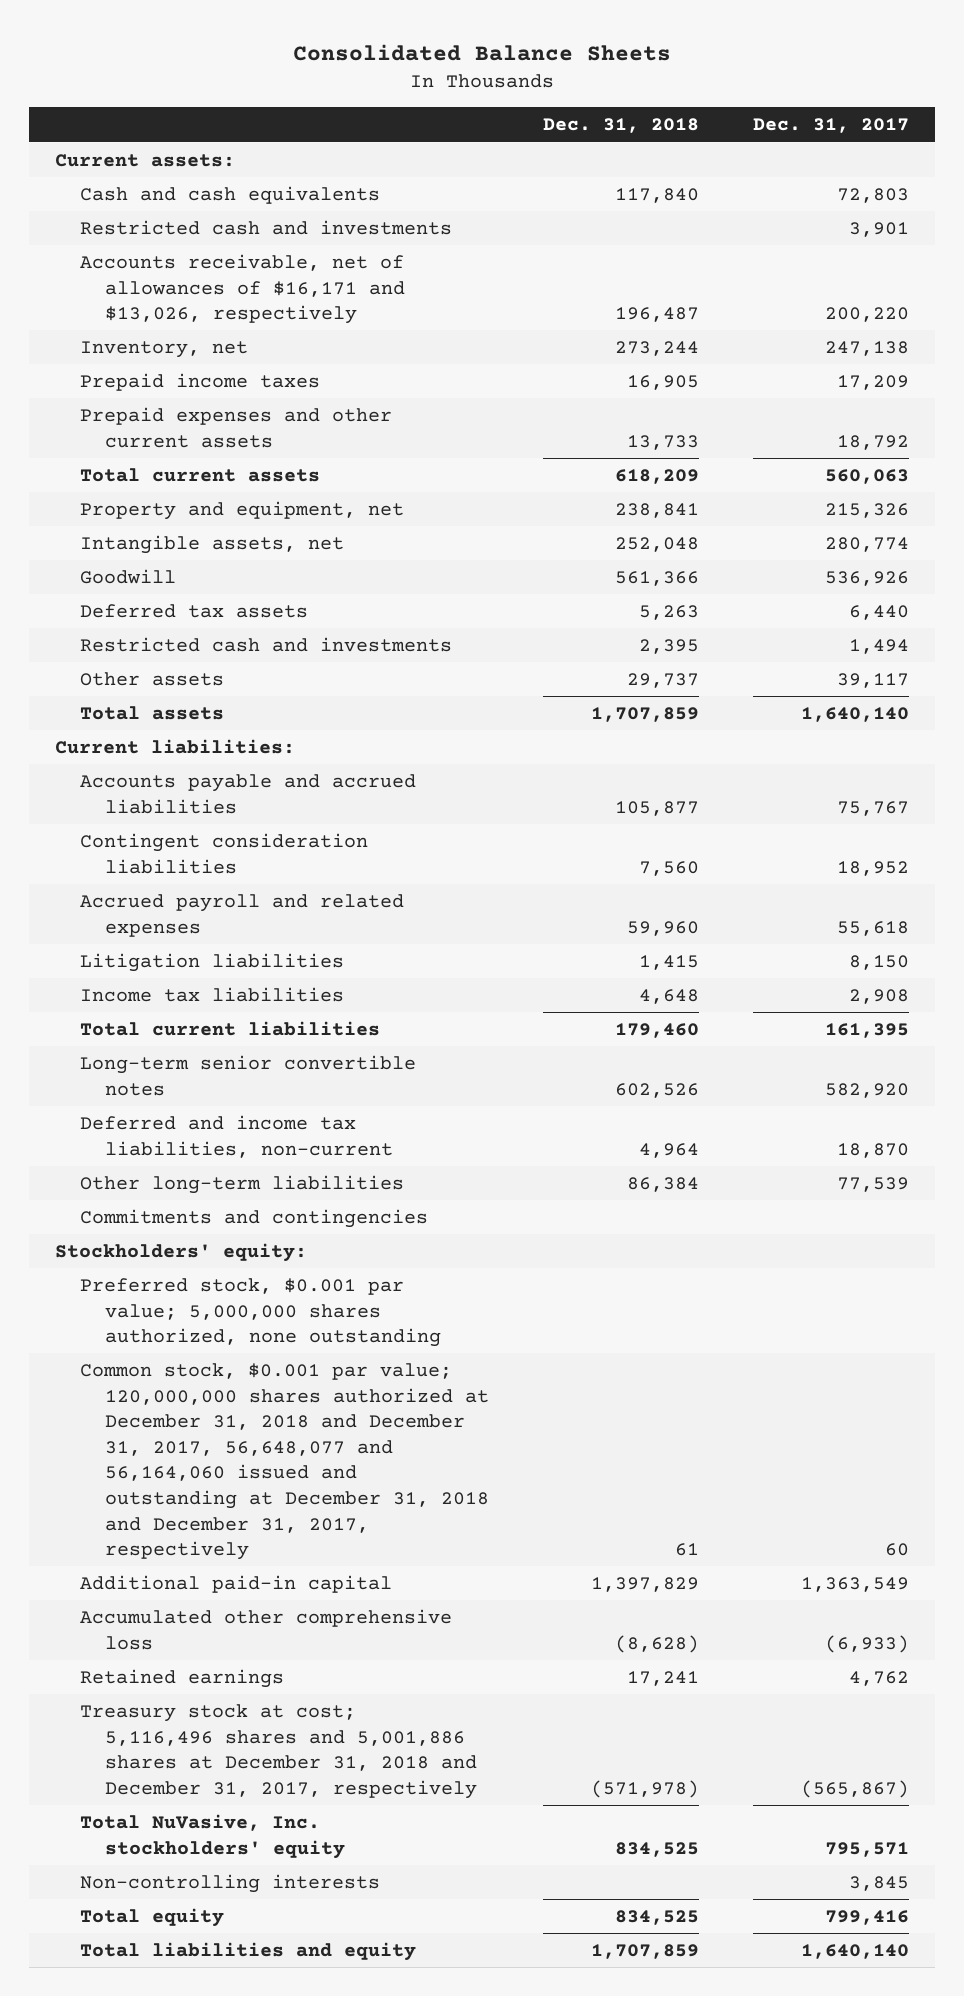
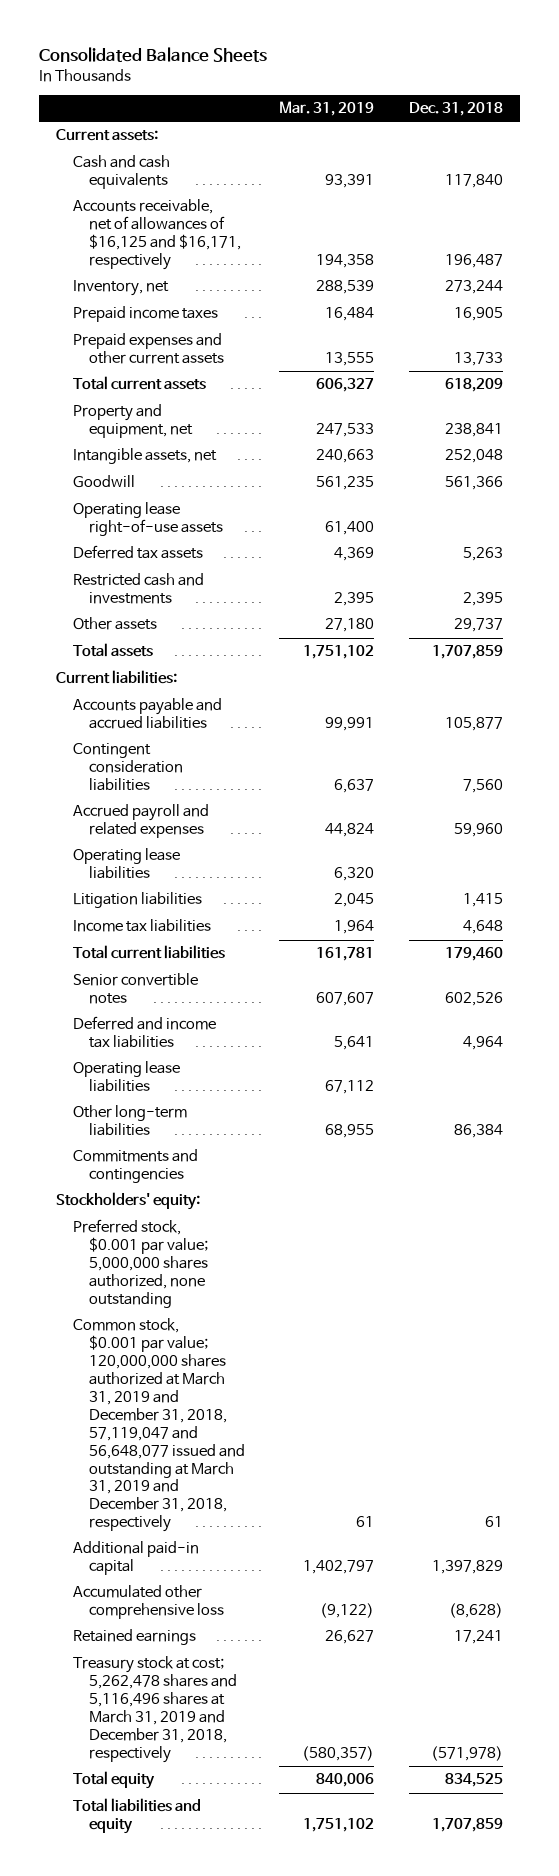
- | Dec. 31, 2018 | Dec. 31, 2017
+ | Mar. 31, 2019 | Dec. 31, 2018
- Restricted cash and investments | | 3,901
- Accounts receivable, net of allowances of $16,171 and $13,026, respectively | 196,487 | 200,220
+ Accounts receivable, net of allowances of $16,125 and $16,171, respectively | 194,358 | 196,487
+ Operating lease right-of-use assets | 61,400 |
+ Operating lease liabilities | 6,320 |
- Long-term senior convertible notes | 602,526 | 582,920
- Deferred and income tax liabilities, non-current | 4,964 | 18,870
+ Senior convertible notes | 607,607 | 602,526
+ Deferred and income tax liabilities | 5,641 | 4,964
+ Operating lease liabilities | 67,112 |
- Common stock, $0.001 par value; 120,000,000 shares authorized at December 31, 2018 and December 31, 2017, 56,648,077 and 56,164,060 issued and outstanding at December 31, 2018 and December 31, 2017, respectively | 61 | 60
+ Common stock, $0.001 par value; 120,000,000 shares authorized at March 31, 2019 and December 31, 2018, 57,119,047 and 56,648,077 issued and outstanding at March 31, 2019 and December 31, 2018, respectively | 61 | 61
- Treasury stock at cost; 5,116,496 shares and 5,001,886 shares at December 31, 2018 and December 31, 2017, respectively | (571,978) | (565,867)
- Total NuVasive, Inc. stockholders' equity | 834,525 | 795,571
- Non-controlling interests | | 3,845
+ Treasury stock at cost; 5,262,478 shares and 5,116,496 shares at March 31, 2019 and December 31, 2018, respectively | (580,357) | (571,978)

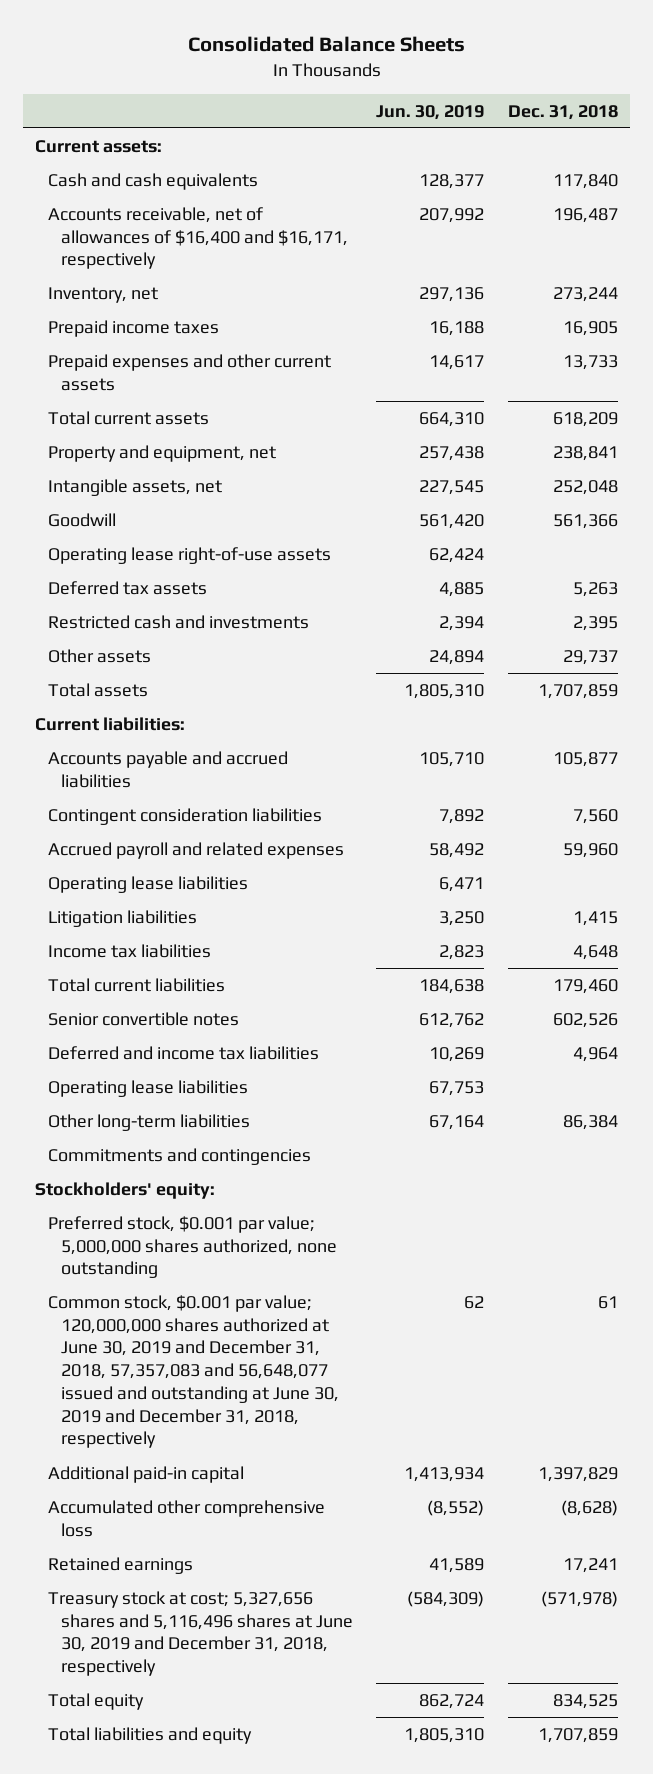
- | Mar. 31, 2019 | Dec. 31, 2018
+ | Jun. 30, 2019 | Dec. 31, 2018
- Accounts receivable, net of allowances of $16,125 and $16,171, respectively | 194,358 | 196,487
+ Accounts receivable, net of allowances of $16,400 and $16,171, respectively | 207,992 | 196,487
- Common stock, $0.001 par value; 120,000,000 shares authorized at March 31, 2019 and December 31, 2018, 57,119,047 and 56,648,077 issued and outstanding at March 31, 2019 and December 31, 2018, respectively | 61 | 61
+ Common stock, $0.001 par value; 120,000,000 shares authorized at June 30, 2019 and December 31, 2018, 57,357,083 and 56,648,077 issued and outstanding at June 30, 2019 and December 31, 2018, respectively | 62 | 61
- Treasury stock at cost; 5,262,478 shares and 5,116,496 shares at March 31, 2019 and December 31, 2018, respectively | (580,357) | (571,978)
+ Treasury stock at cost; 5,327,656 shares and 5,116,496 shares at June 30, 2019 and December 31, 2018, respectively | (584,309) | (571,978)

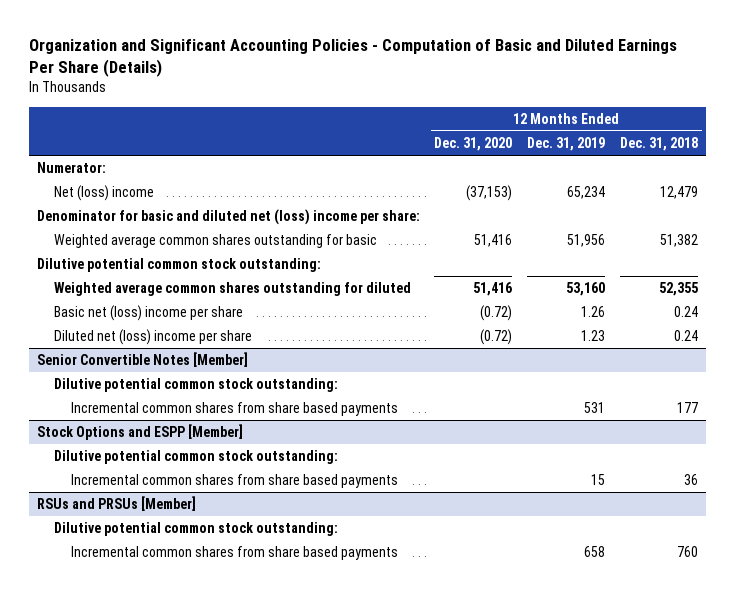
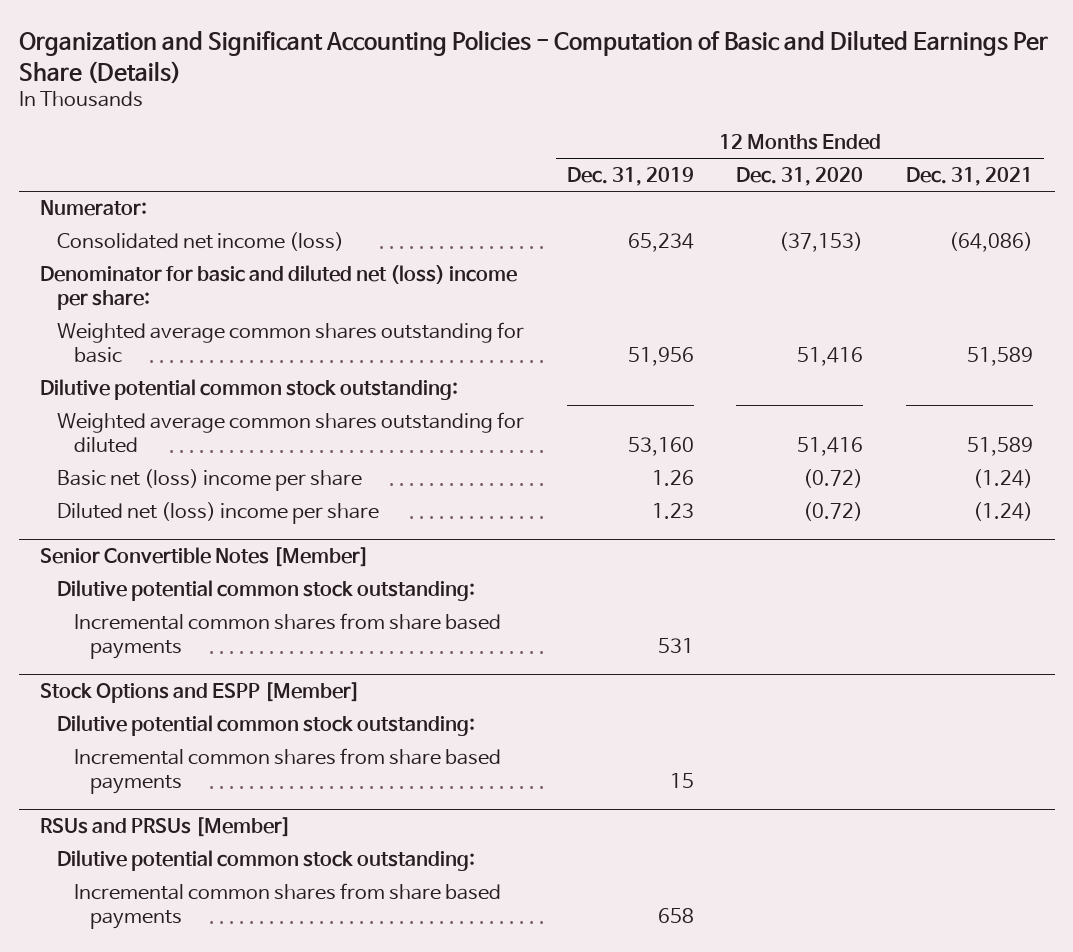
- | 12 Months Ended Dec. 31, 2020 | 12 Months Ended Dec. 31, 2019 | 12 Months Ended Dec. 31, 2018
+ | 12 Months Ended Dec. 31, 2019 | 12 Months Ended Dec. 31, 2020 | 12 Months Ended Dec. 31, 2021
- Net (loss) income | (37,153) | 65,234 | 12,479
+ Consolidated net income (loss) | 65,234 | (37,153) | (64,086)

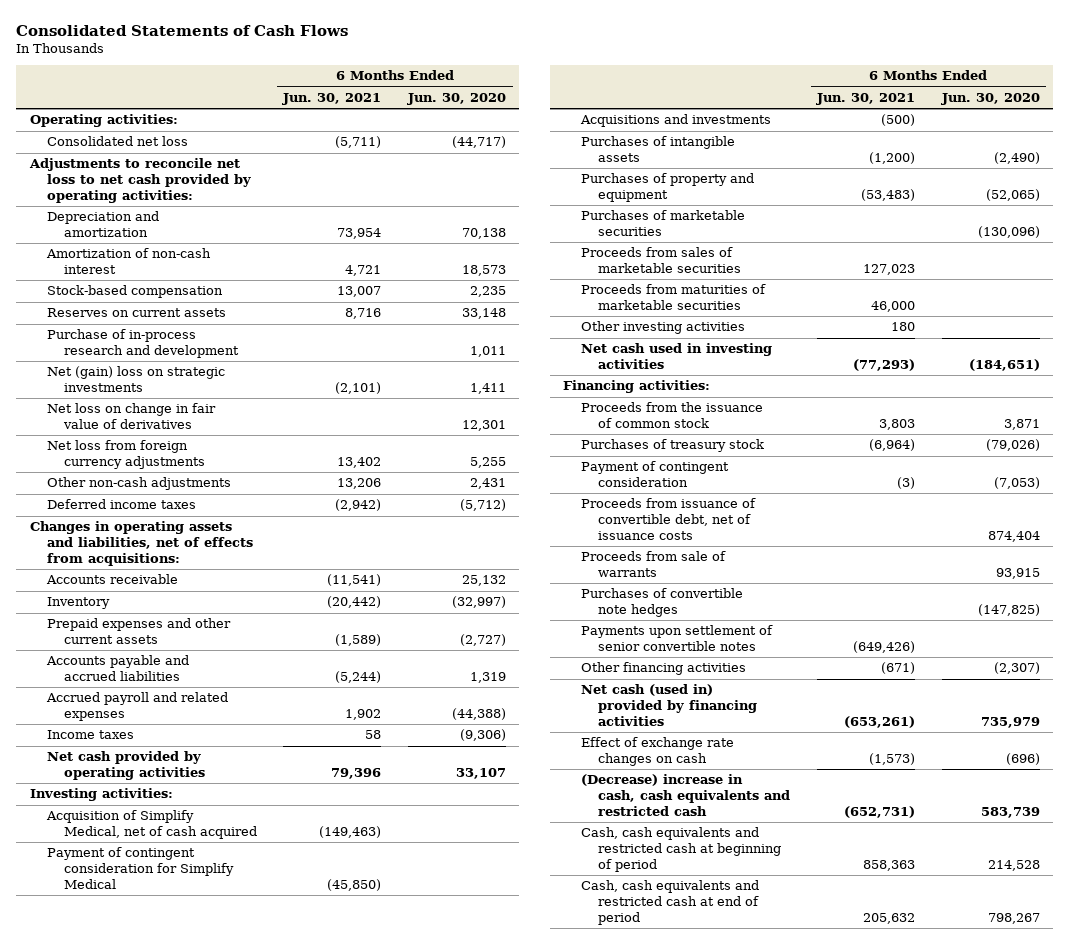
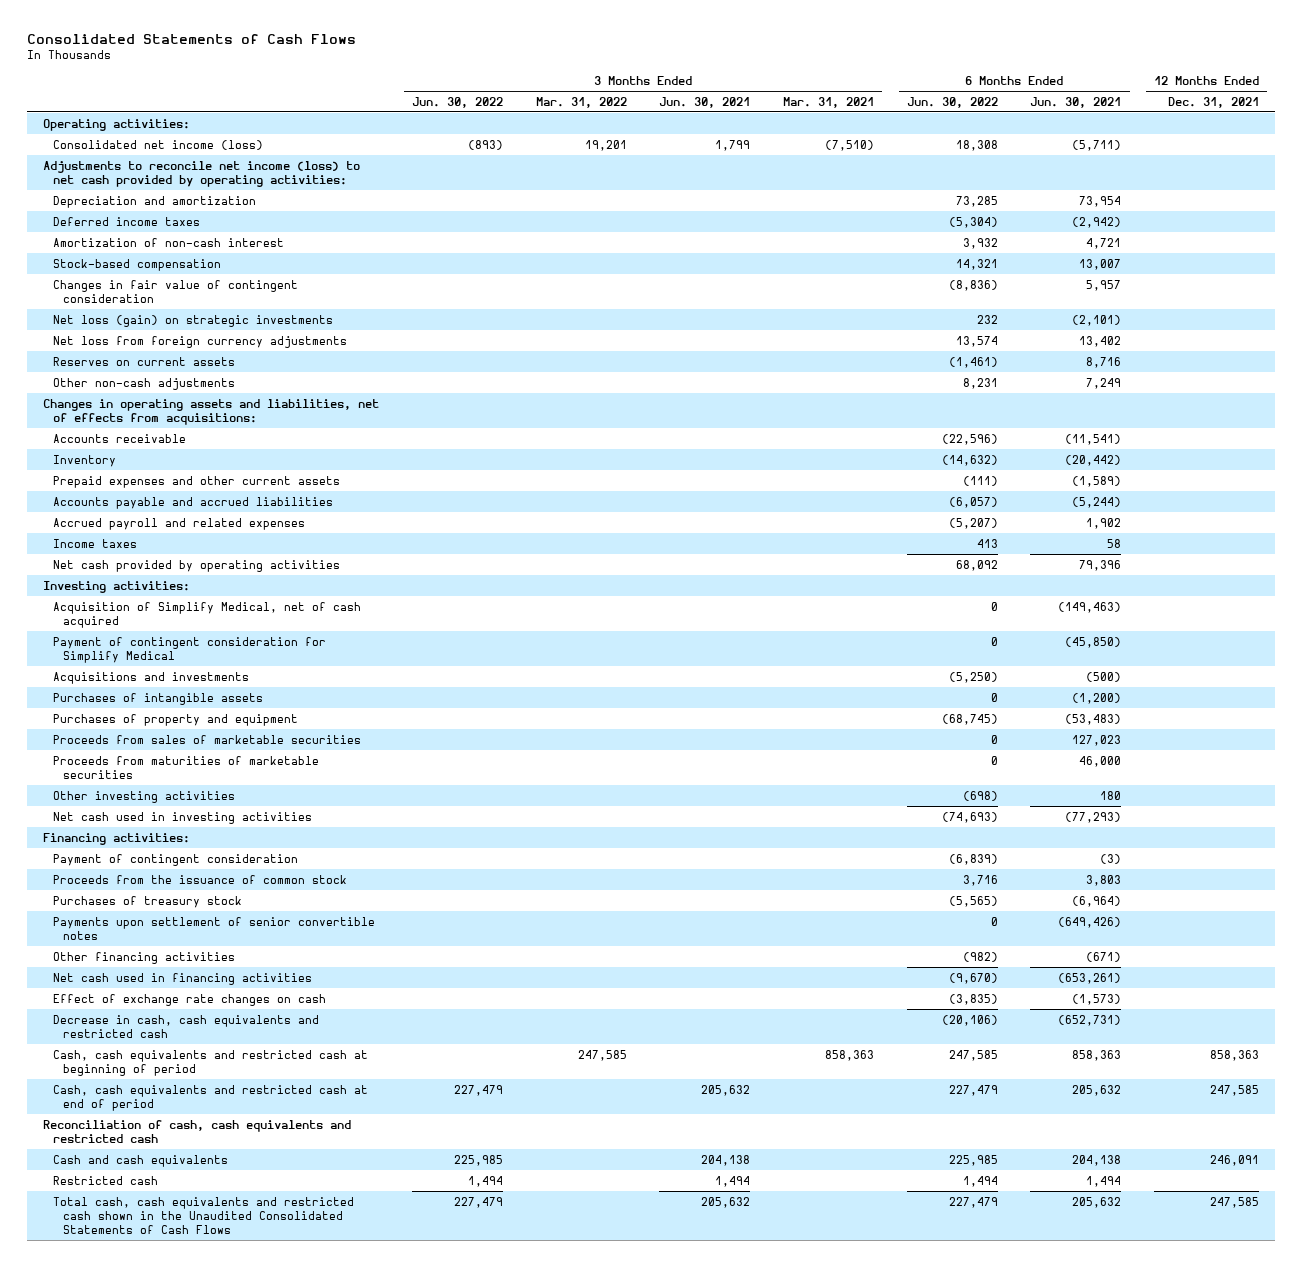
- | 6 Months Ended Jun. 30, 2021 | 6 Months Ended Jun. 30, 2020
+ | 3 Months Ended Jun. 30, 2022 | 3 Months Ended Mar. 31, 2022 | 3 Months Ended Jun. 30, 2021 | 3 Months Ended Mar. 31, 2021 | 6 Months Ended Jun. 30, 2022 | 6 Months Ended Jun. 30, 2021 | 12 Months Ended Dec. 31, 2021
- Consolidated net loss | (5,711) | (44,717)
- Adjustments to reconcile net loss to net cash provided by operating activities:
+ Consolidated net income (loss) | (893) | 19,201 | 1,799 | (7,510) | 18,308 | (5,711) |
+ Adjustments to reconcile net income (loss) to net cash provided by operating activities:
moved up: Deferred income taxes | | | | | (5,304) | (2,942) |
- Purchase of in-process research and development | | 1,011
- Net (gain) loss on strategic investments | (2,101) | 1,411
- Net loss on change in fair value of derivatives | | 12,301
+ Changes in fair value of contingent consideration | | | | | (8,836) | 5,957 |
+ Net loss (gain) on strategic investments | | | | | 232 | (2,101) |
- Other non-cash adjustments | 13,206 | 2,431
moved down: Reserves on current assets | | | | | (1,461) | 8,716 |
+ Other non-cash adjustments | | | | | 8,231 | 7,249 |
- Purchases of marketable securities | | (130,096)
moved up: Payment of contingent consideration | | | | | (6,839) | (3) |
- Proceeds from issuance of convertible debt, net of issuance costs | | 874,404
- Proceeds from sale of warrants | | 93,915
- Purchases of convertible note hedges | | (147,825)
- Net cash (used in) provided by financing activities | (653,261) | 735,979
+ Net cash used in financing activities | | | | | (9,670) | (653,261) |
- (Decrease) increase in cash, cash equivalents and restricted cash | (652,731) | 583,739
+ Decrease in cash, cash equivalents and restricted cash | | | | | (20,106) | (652,731) |
+ Reconciliation of cash, cash equivalents and restricted cash
+ Cash and cash equivalents | 225,985 | | 204,138 | | 225,985 | 204,138 | 246,091
+ Restricted cash | 1,494 | | 1,494 | | 1,494 | 1,494 |
+ Total cash, cash equivalents and restricted cash shown in the Unaudited Consolidated Statements of Cash Flows | 227,479 | | 205,632 | | 227,479 | 205,632 | 247,585

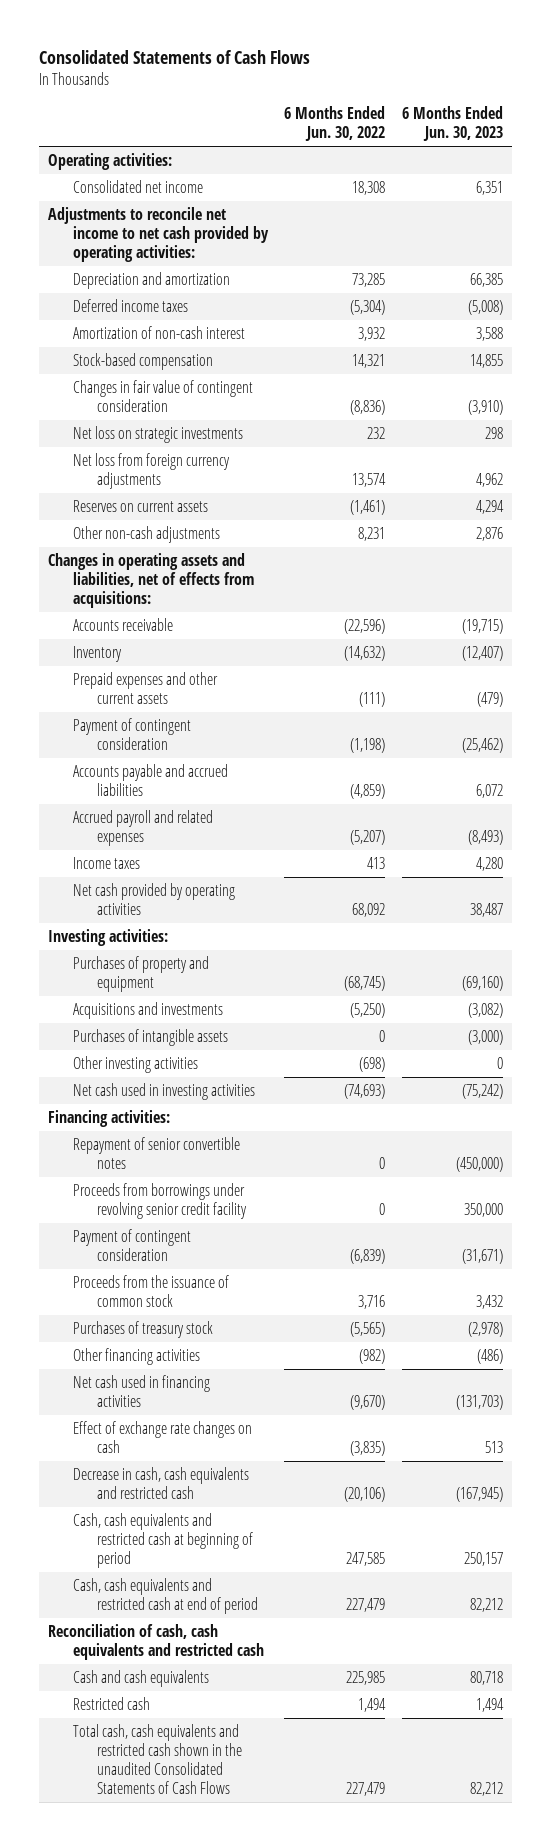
- | 3 Months Ended Jun. 30, 2022 | 3 Months Ended Mar. 31, 2022 | 3 Months Ended Jun. 30, 2021 | 3 Months Ended Mar. 31, 2021 | 6 Months Ended Jun. 30, 2022 | 6 Months Ended Jun. 30, 2021 | 12 Months Ended Dec. 31, 2021
+ | 6 Months Ended Jun. 30, 2022 | 6 Months Ended Jun. 30, 2023
- Consolidated net income (loss) | (893) | 19,201 | 1,799 | (7,510) | 18,308 | (5,711) |
- Adjustments to reconcile net income (loss) to net cash provided by operating activities:
+ Consolidated net income | 18,308 | 6,351
+ Adjustments to reconcile net income to net cash provided by operating activities:
- Net loss (gain) on strategic investments | | | | | 232 | (2,101) |
+ Net loss on strategic investments | 232 | 298
- Accounts payable and accrued liabilities | | | | | (6,057) | (5,244) |
+ Payment of contingent consideration | (1,198) | (25,462)
+ Accounts payable and accrued liabilities | (4,859) | 6,072
- Acquisition of Simplify Medical, net of cash acquired | | | | | 0 | (149,463) |
- Payment of contingent consideration for Simplify Medical | | | | | 0 | (45,850) |
moved up: Purchases of property and equipment | (68,745) | (69,160)
- Proceeds from sales of marketable securities | | | | | 0 | 127,023 |
- Proceeds from maturities of marketable securities | | | | | 0 | 46,000 |
+ Repayment of senior convertible notes | 0 | (450,000)
+ Proceeds from borrowings under revolving senior credit facility | 0 | 350,000
- Payments upon settlement of senior convertible notes | | | | | 0 | (649,426) |
- Total cash, cash equivalents and restricted cash shown in the Unaudited Consolidated Statements of Cash Flows | 227,479 | | 205,632 | | 227,479 | 205,632 | 247,585
+ Total cash, cash equivalents and restricted cash shown in the unaudited Consolidated Statements of Cash Flows | 227,479 | 82,212

